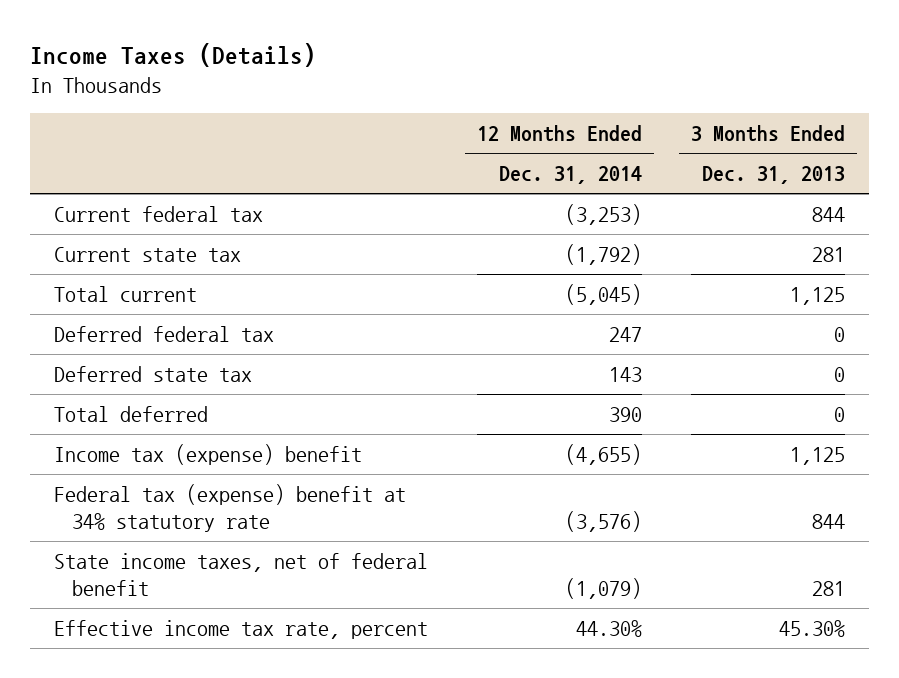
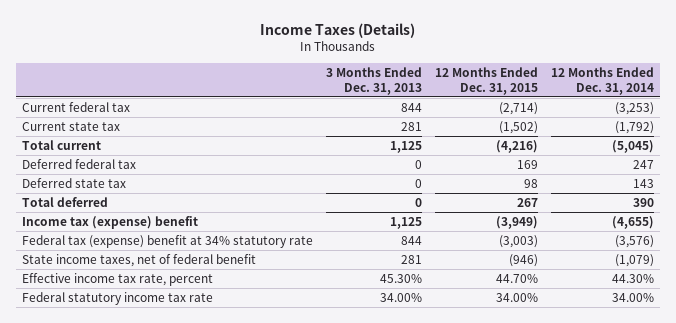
- | 12 Months Ended Dec. 31, 2014 | 3 Months Ended Dec. 31, 2013
+ | 3 Months Ended Dec. 31, 2013 | 12 Months Ended Dec. 31, 2015 | 12 Months Ended Dec. 31, 2014
+ Federal statutory income tax rate | 34.00% | 34.00% | 34.00%

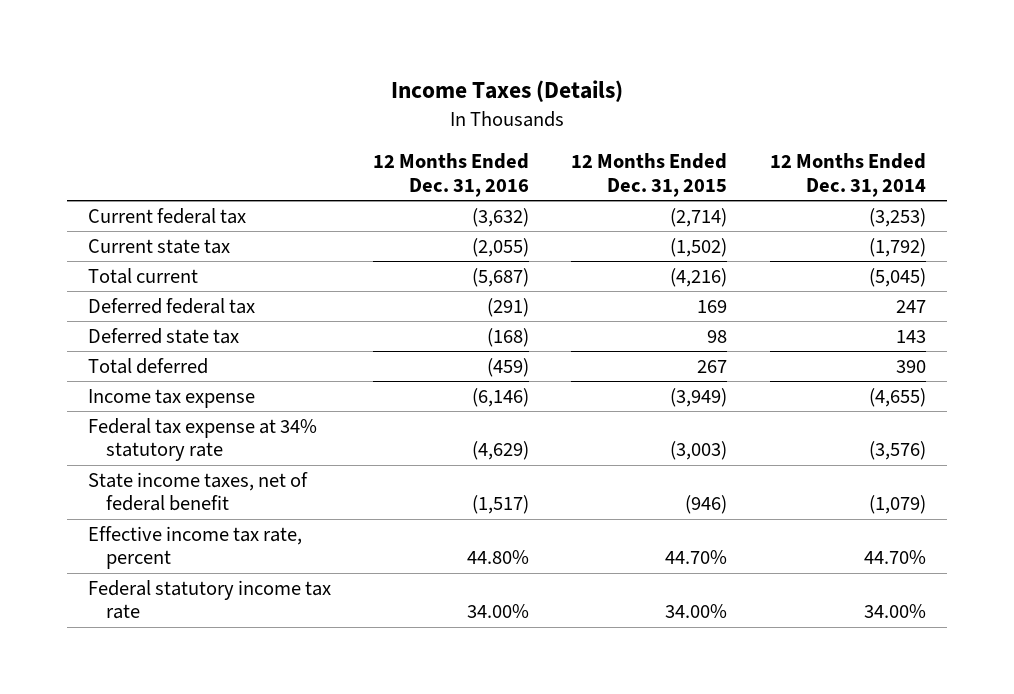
- | 3 Months Ended Dec. 31, 2013 | 12 Months Ended Dec. 31, 2015 | 12 Months Ended Dec. 31, 2014
+ | 12 Months Ended Dec. 31, 2016 | 12 Months Ended Dec. 31, 2015 | 12 Months Ended Dec. 31, 2014
- Income tax (expense) benefit | 1,125 | (3,949) | (4,655)
- Federal tax (expense) benefit at 34% statutory rate | 844 | (3,003) | (3,576)
+ Income tax expense | (6,146) | (3,949) | (4,655)
+ Federal tax expense at 34% statutory rate | (4,629) | (3,003) | (3,576)
- Effective income tax rate, percent | 45.30% | 44.70% | 44.30%
+ Effective income tax rate, percent | 44.80% | 44.70% | 44.70%

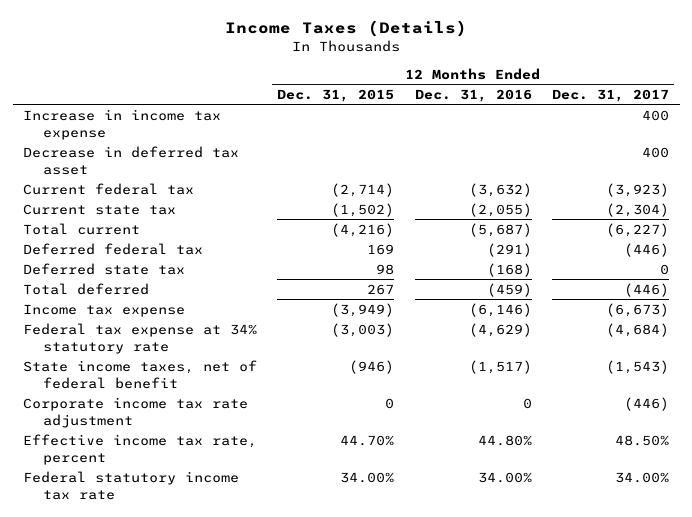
- | 12 Months Ended Dec. 31, 2016 | 12 Months Ended Dec. 31, 2015 | 12 Months Ended Dec. 31, 2014
+ | 12 Months Ended Dec. 31, 2015 | 12 Months Ended Dec. 31, 2016 | 12 Months Ended Dec. 31, 2017
+ Increase in income tax expense | | | 400
+ Decrease in deferred tax asset | | | 400
+ Corporate income tax rate adjustment | 0 | 0 | (446)

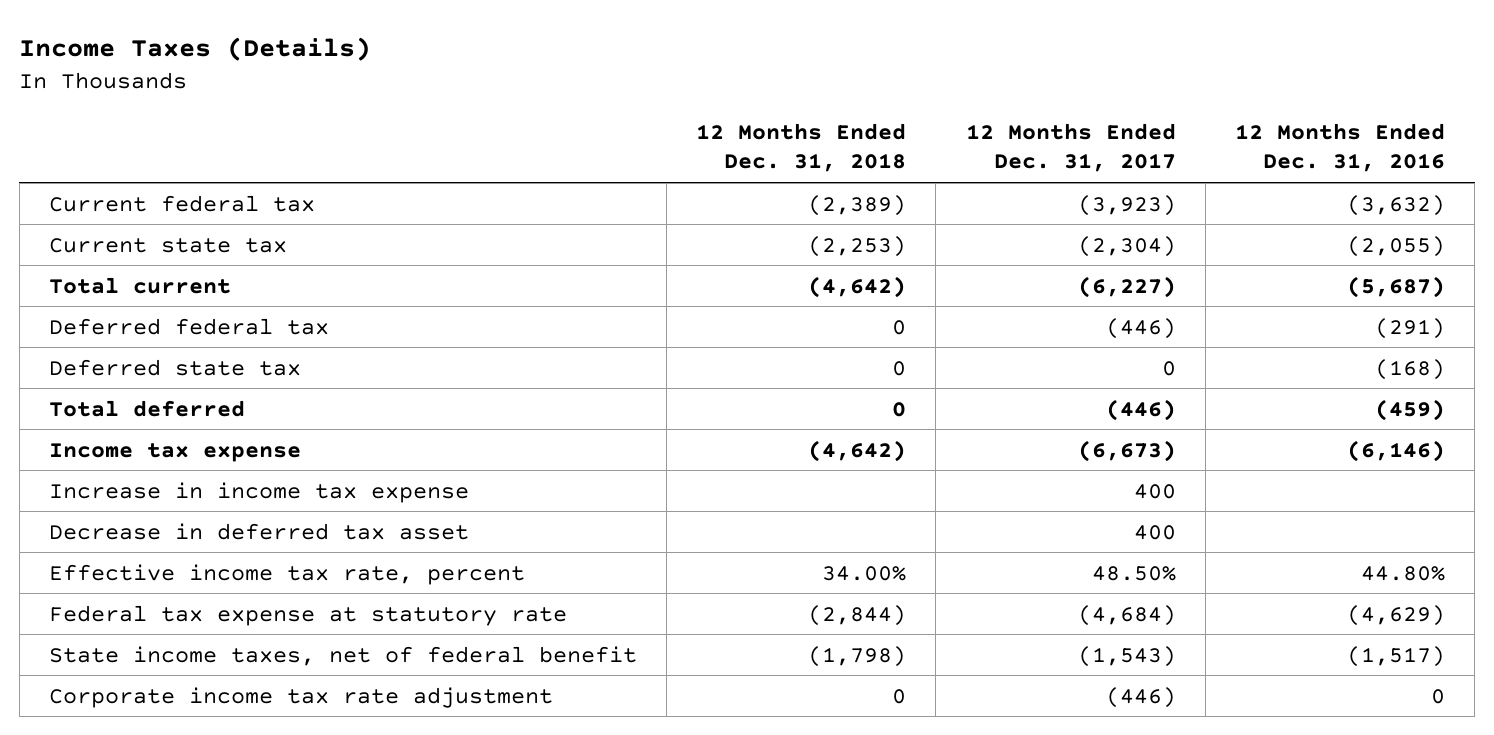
- | 12 Months Ended Dec. 31, 2015 | 12 Months Ended Dec. 31, 2016 | 12 Months Ended Dec. 31, 2017
+ | 12 Months Ended Dec. 31, 2018 | 12 Months Ended Dec. 31, 2017 | 12 Months Ended Dec. 31, 2016
- Federal tax expense at 34% statutory rate | (3,003) | (4,629) | (4,684)
moved down: Increase in income tax expense | | 400 |
moved down: Decrease in deferred tax asset | | 400 |
moved up: Effective income tax rate, percent | 34.00% | 48.50% | 44.80%
+ Federal tax expense at statutory rate | (2,844) | (4,684) | (4,629)
- Federal statutory income tax rate | 34.00% | 34.00% | 34.00%

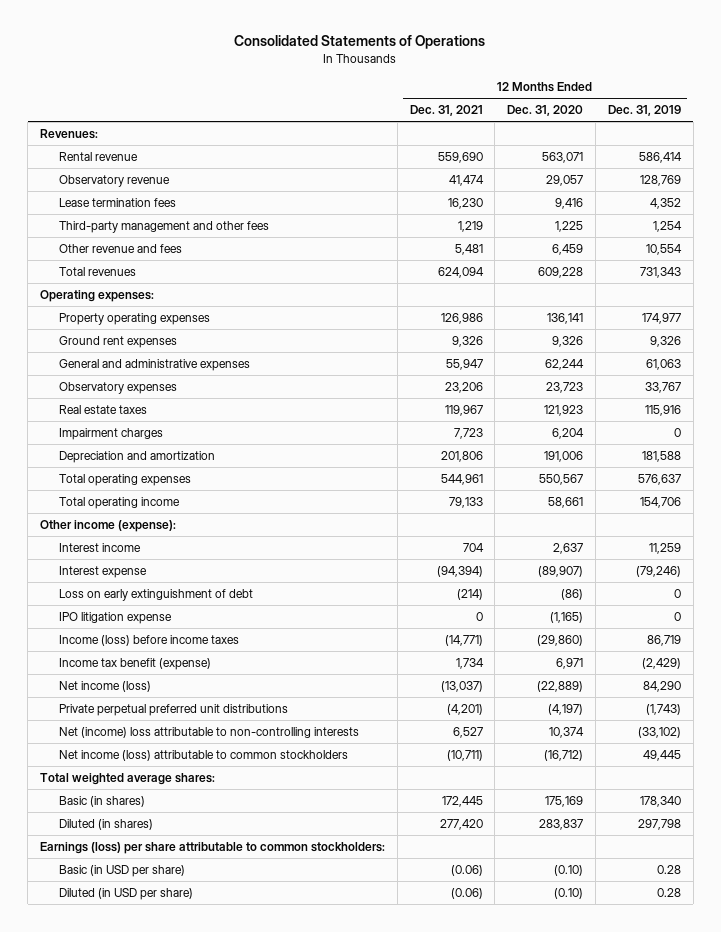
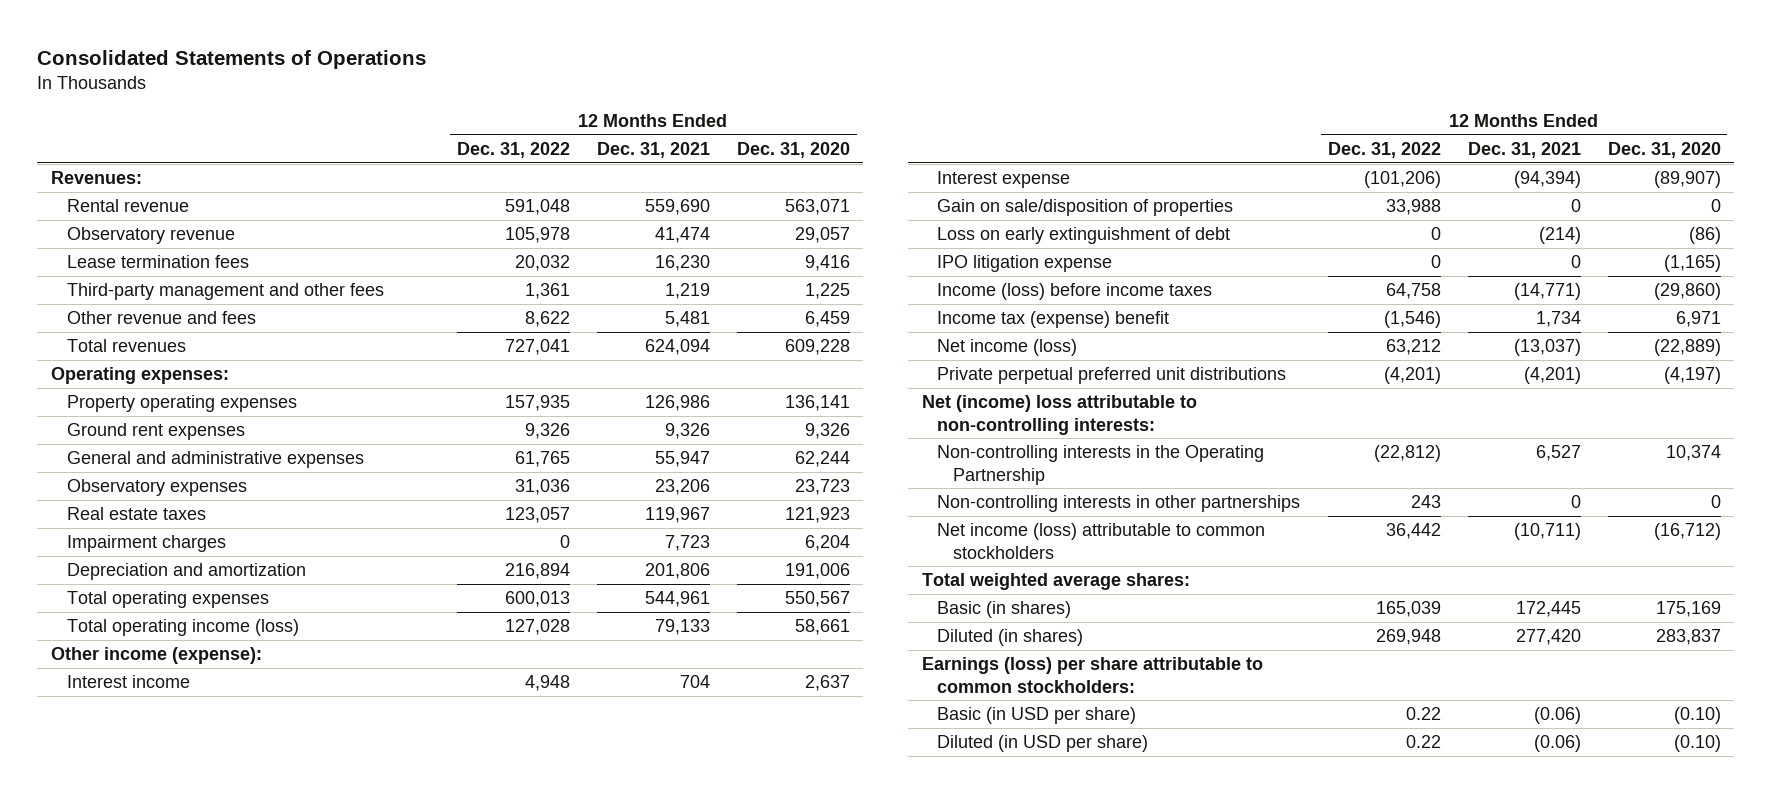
- | 12 Months Ended Dec. 31, 2021 | 12 Months Ended Dec. 31, 2020 | 12 Months Ended Dec. 31, 2019
+ | 12 Months Ended Dec. 31, 2022 | 12 Months Ended Dec. 31, 2021 | 12 Months Ended Dec. 31, 2020
- Total operating income | 79,133 | 58,661 | 154,706
+ Total operating income (loss) | 127,028 | 79,133 | 58,661
+ Gain on sale/disposition of properties | 33,988 | 0 | 0
- Income tax benefit (expense) | 1,734 | 6,971 | (2,429)
+ Income tax (expense) benefit | (1,546) | 1,734 | 6,971
- Net (income) loss attributable to non-controlling interests | 6,527 | 10,374 | (33,102)
+ Net (income) loss attributable to non-controlling interests:
+ Non-controlling interests in the Operating Partnership | (22,812) | 6,527 | 10,374
+ Non-controlling interests in other partnerships | 243 | 0 | 0

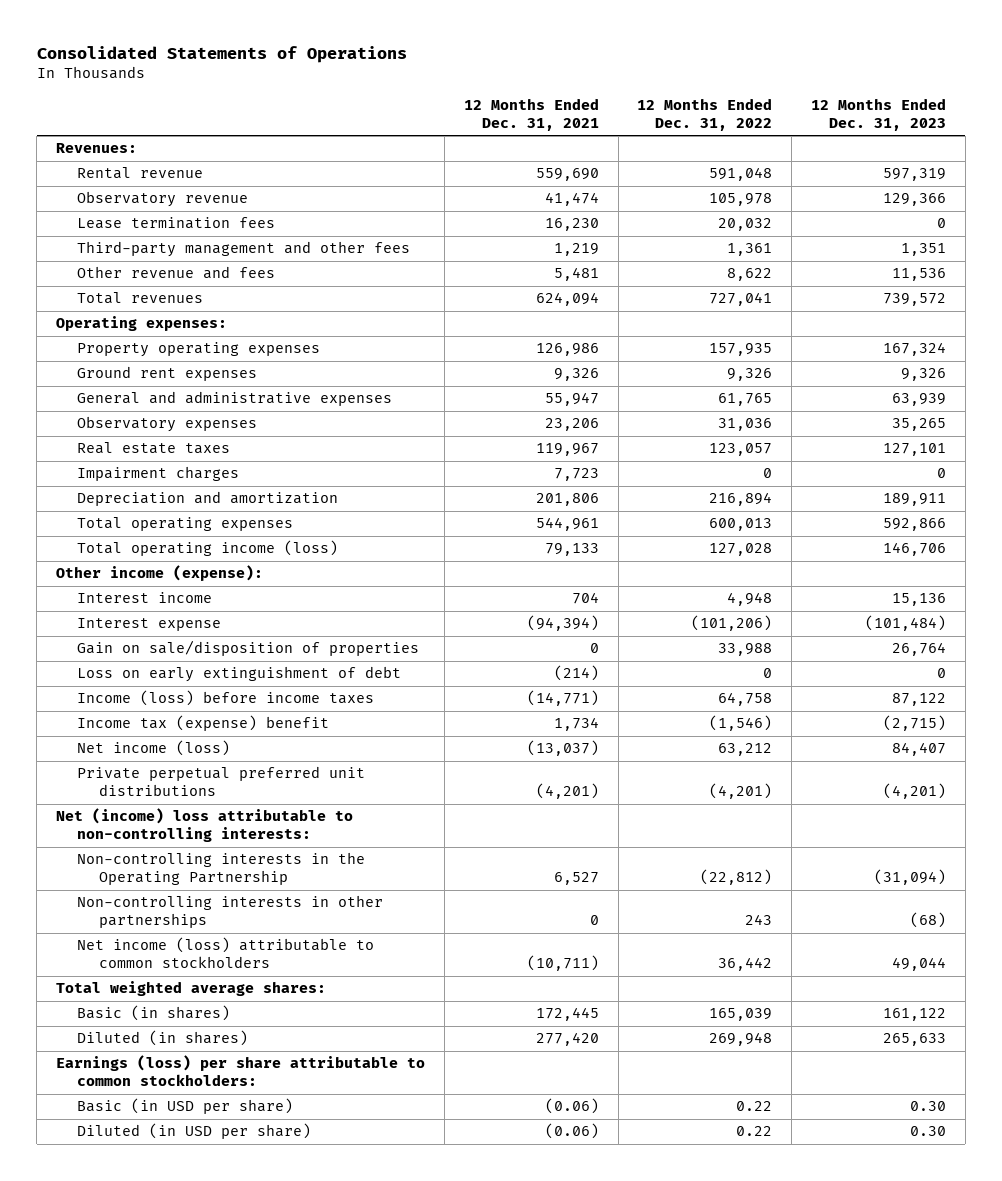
- | 12 Months Ended Dec. 31, 2022 | 12 Months Ended Dec. 31, 2021 | 12 Months Ended Dec. 31, 2020
+ | 12 Months Ended Dec. 31, 2021 | 12 Months Ended Dec. 31, 2022 | 12 Months Ended Dec. 31, 2023
- IPO litigation expense | 0 | 0 | (1,165)

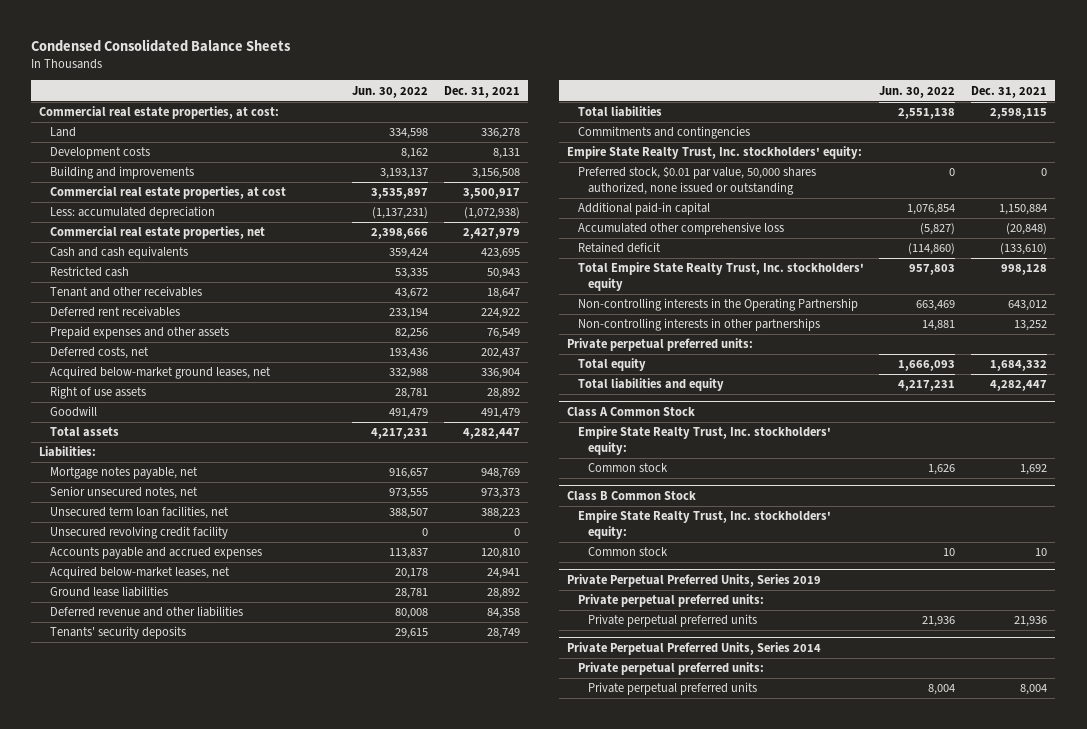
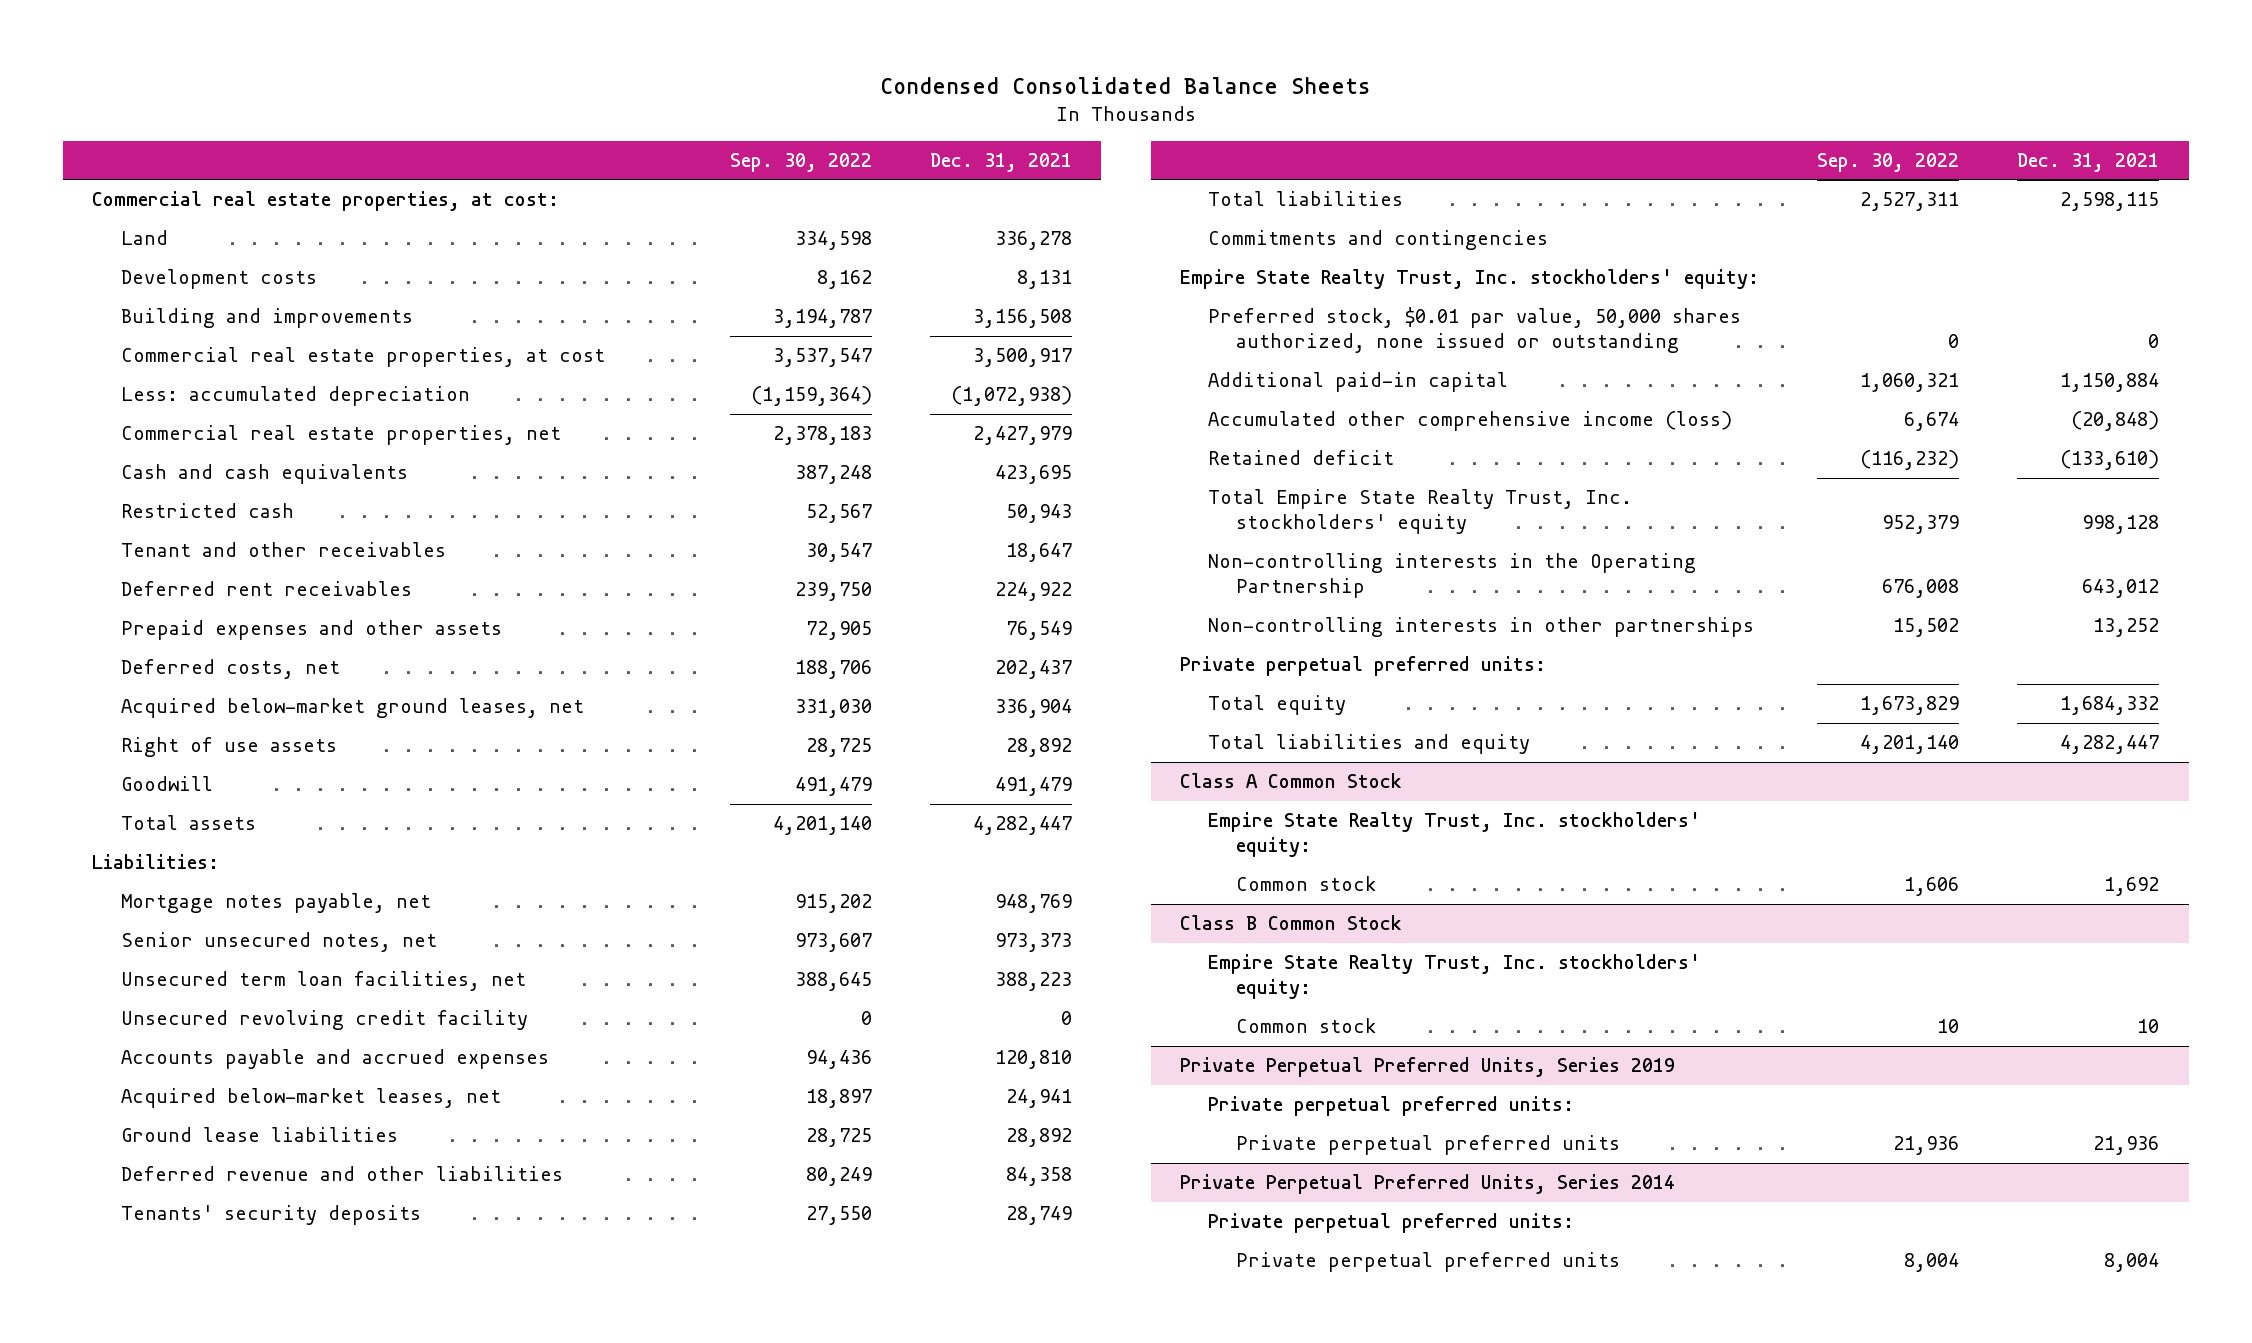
- | Jun. 30, 2022 | Dec. 31, 2021
+ | Sep. 30, 2022 | Dec. 31, 2021
- Accumulated other comprehensive loss | (5,827) | (20,848)
+ Accumulated other comprehensive income (loss) | 6,674 | (20,848)

